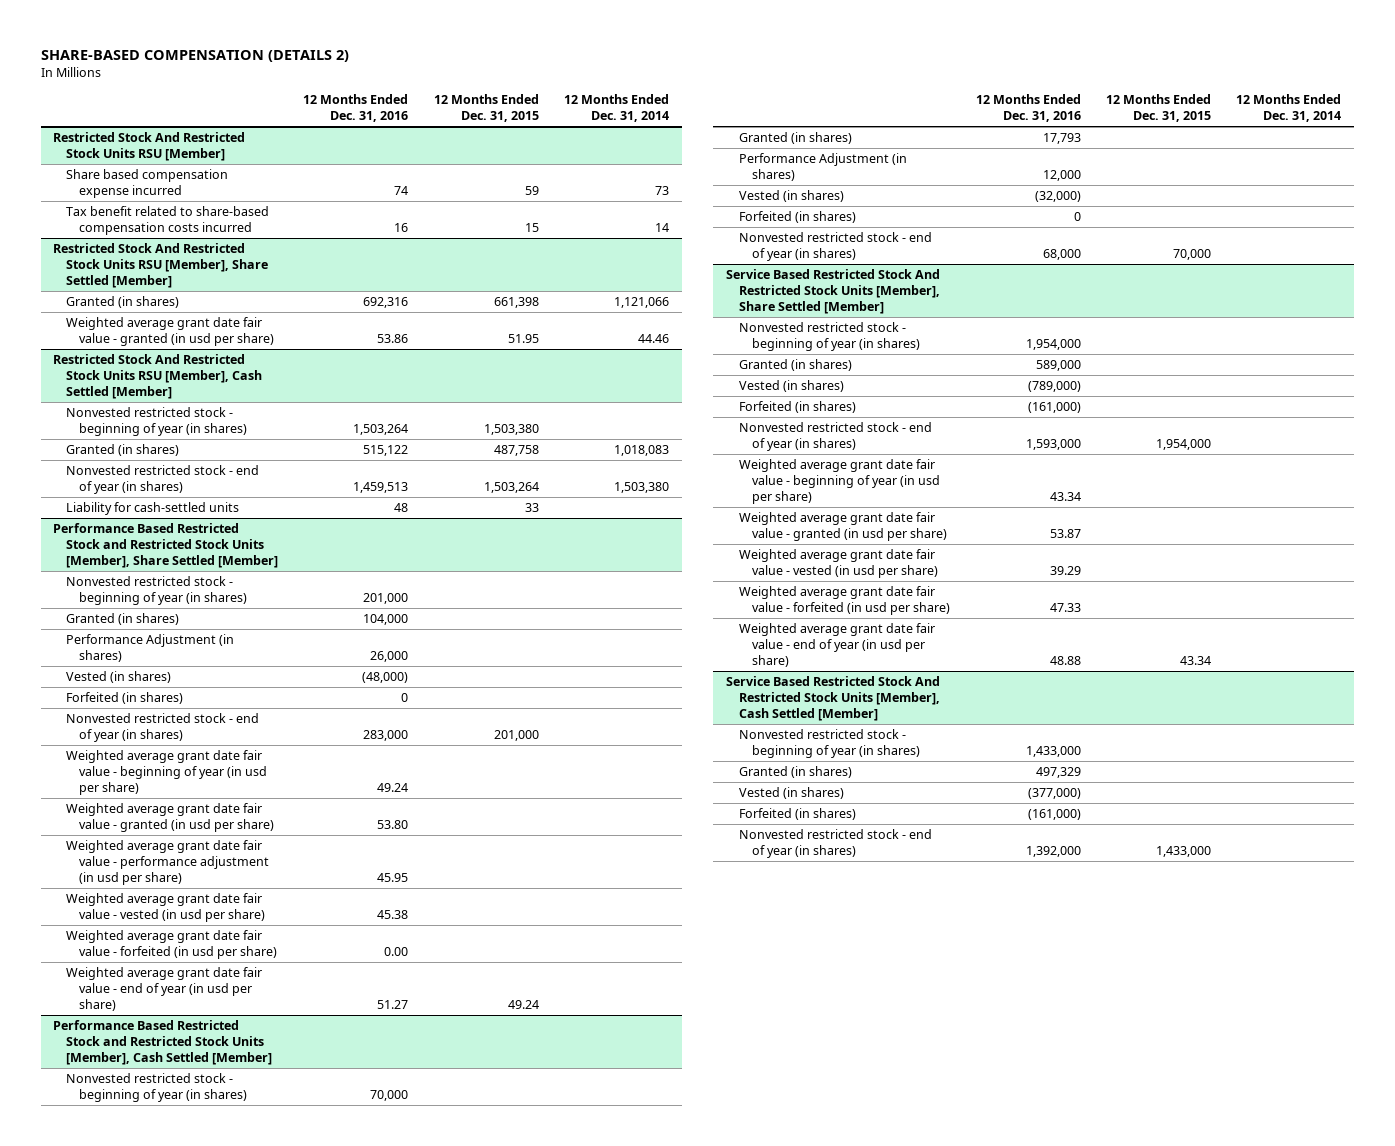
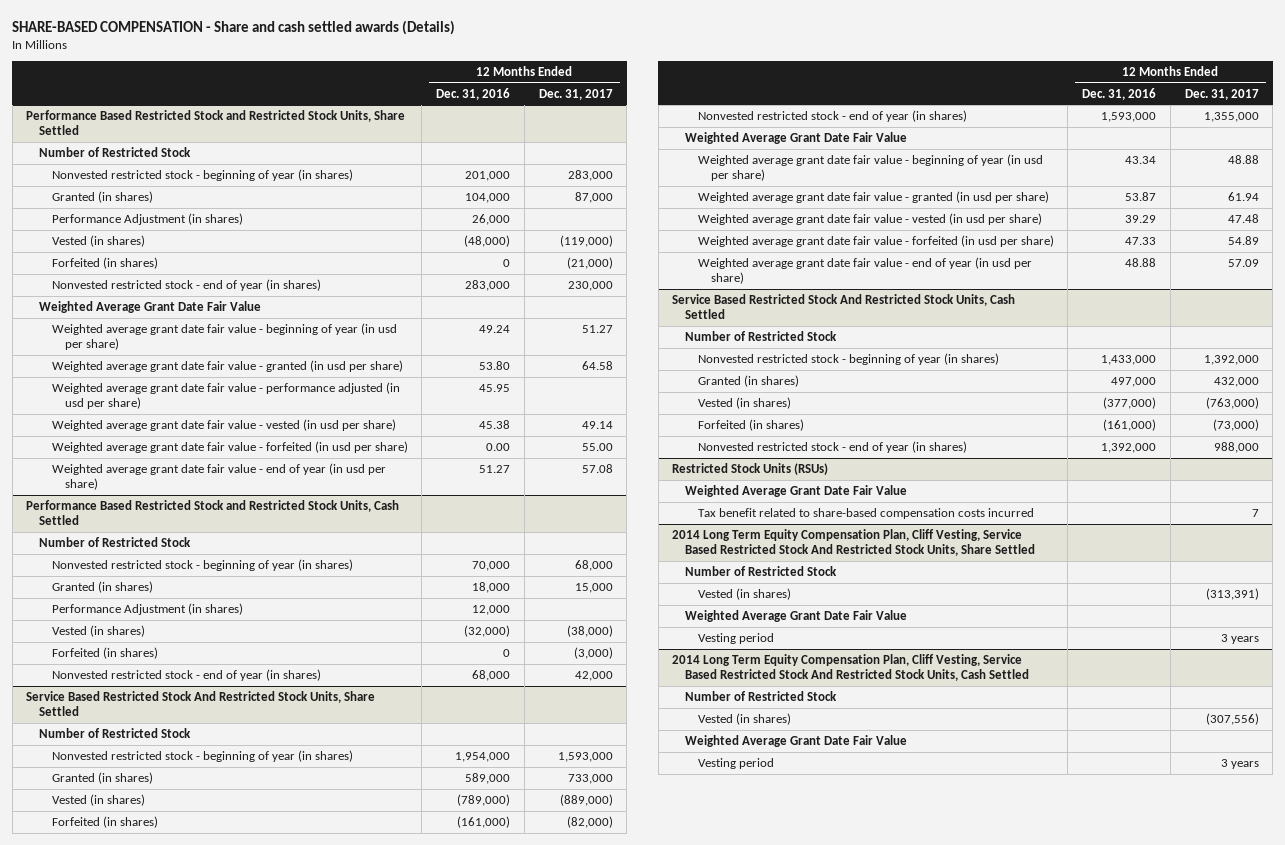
- SHARE-BASED COMPENSATION (DETAILS 2)
+ SHARE-BASED COMPENSATION - Share and cash settled awards (Details)
- | 12 Months Ended Dec. 31, 2016 | 12 Months Ended Dec. 31, 2015 | 12 Months Ended Dec. 31, 2014
+ | 12 Months Ended Dec. 31, 2016 | 12 Months Ended Dec. 31, 2017
- Restricted Stock And Restricted Stock Units RSU [Member]
- Share based compensation expense incurred | 74 | 59 | 73
- Tax benefit related to share-based compensation costs incurred | 16 | 15 | 14
- Restricted Stock And Restricted Stock Units RSU [Member], Share Settled [Member]
- Granted (in shares) | 692,316 | 661,398 | 1,121,066
- Weighted average grant date fair value - granted (in usd per share) | 53.86 | 51.95 | 44.46
- Restricted Stock And Restricted Stock Units RSU [Member], Cash Settled [Member]
- Nonvested restricted stock - beginning of year (in shares) | 1,503,264 | 1,503,380 |
- Granted (in shares) | 515,122 | 487,758 | 1,018,083
- Nonvested restricted stock - end of year (in shares) | 1,459,513 | 1,503,264 | 1,503,380
- Liability for cash-settled units | 48 | 33 |
- Performance Based Restricted Stock and Restricted Stock Units [Member], Share Settled [Member]
+ Performance Based Restricted Stock and Restricted Stock Units, Share Settled
+ Number of Restricted Stock
+ Weighted Average Grant Date Fair Value
- Weighted average grant date fair value - performance adjustment (in usd per share) | 45.95 | |
+ Weighted average grant date fair value - performance adjusted (in usd per share) | 45.95 |
- Performance Based Restricted Stock and Restricted Stock Units [Member], Cash Settled [Member]
+ Performance Based Restricted Stock and Restricted Stock Units, Cash Settled
+ Number of Restricted Stock
- Granted (in shares) | 17,793 | |
+ Granted (in shares) | 18,000 | 15,000
- Service Based Restricted Stock And Restricted Stock Units [Member], Share Settled [Member]
+ Service Based Restricted Stock And Restricted Stock Units, Share Settled
+ Number of Restricted Stock
+ Weighted Average Grant Date Fair Value
- Service Based Restricted Stock And Restricted Stock Units [Member], Cash Settled [Member]
+ Service Based Restricted Stock And Restricted Stock Units, Cash Settled
+ Number of Restricted Stock
- Granted (in shares) | 497,329 | |
+ Granted (in shares) | 497,000 | 432,000
+ Restricted Stock Units (RSUs)
+ Weighted Average Grant Date Fair Value
+ Tax benefit related to share-based compensation costs incurred | | 7
+ 2014 Long Term Equity Compensation Plan, Cliff Vesting, Service Based Restricted Stock And Restricted Stock Units, Share Settled
+ Number of Restricted Stock
+ Vested (in shares) | | (313,391)
+ Weighted Average Grant Date Fair Value
+ Vesting period | | 3 years
+ 2014 Long Term Equity Compensation Plan, Cliff Vesting, Service Based Restricted Stock And Restricted Stock Units, Cash Settled
+ Number of Restricted Stock
+ Vested (in shares) | | (307,556)
+ Weighted Average Grant Date Fair Value
+ Vesting period | | 3 years

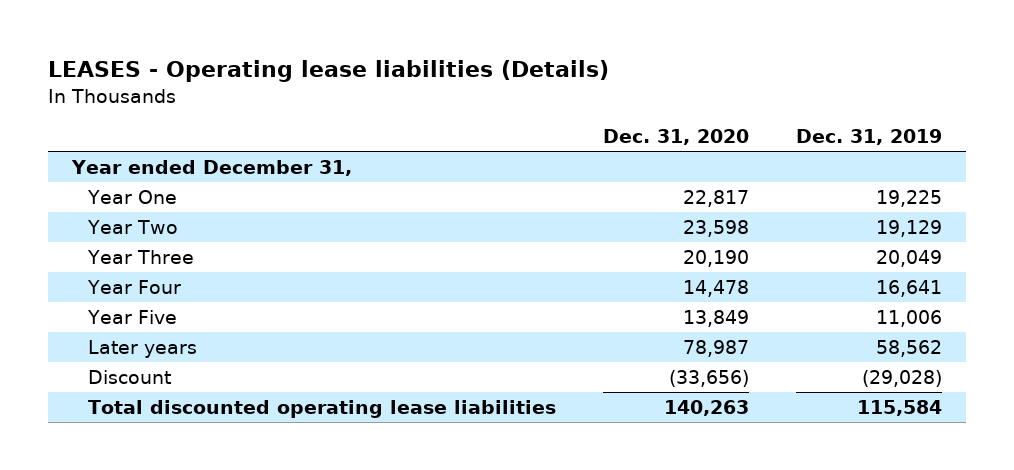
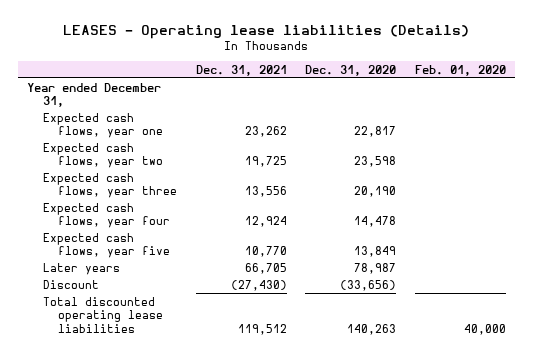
- | Dec. 31, 2020 | Dec. 31, 2019
+ | Dec. 31, 2021 | Dec. 31, 2020 | Feb. 01, 2020
- Year One | 22,817 | 19,225
- Year Two | 23,598 | 19,129
- Year Three | 20,190 | 20,049
- Year Four | 14,478 | 16,641
- Year Five | 13,849 | 11,006
+ Expected cash flows, year one | 23,262 | 22,817 |
+ Expected cash flows, year two | 19,725 | 23,598 |
+ Expected cash flows, year three | 13,556 | 20,190 |
+ Expected cash flows, year four | 12,924 | 14,478 |
+ Expected cash flows, year five | 10,770 | 13,849 |

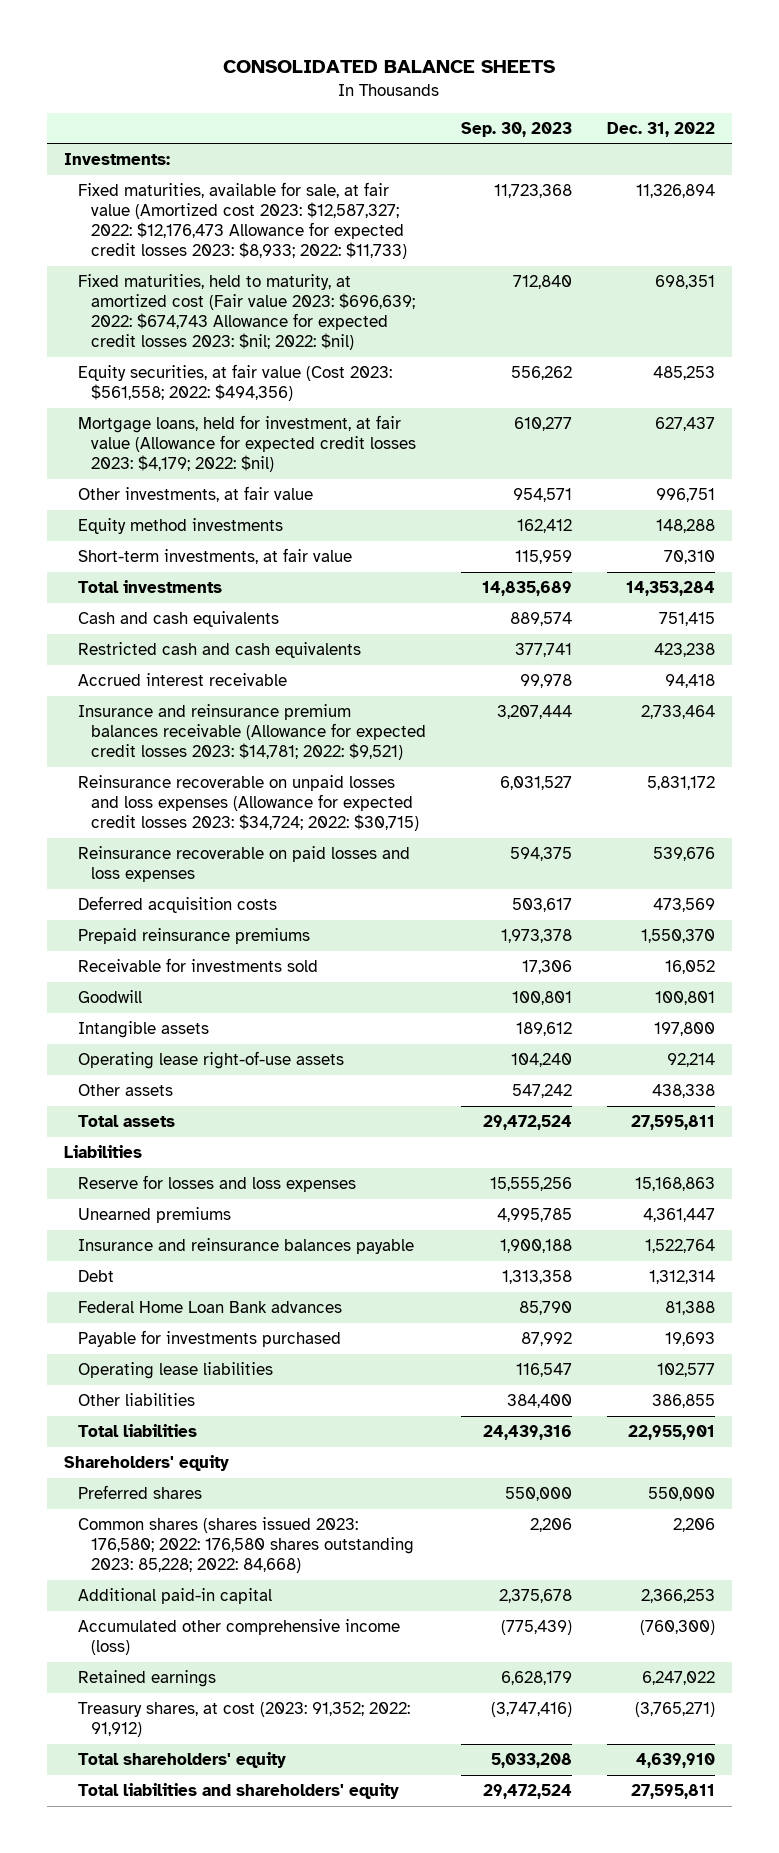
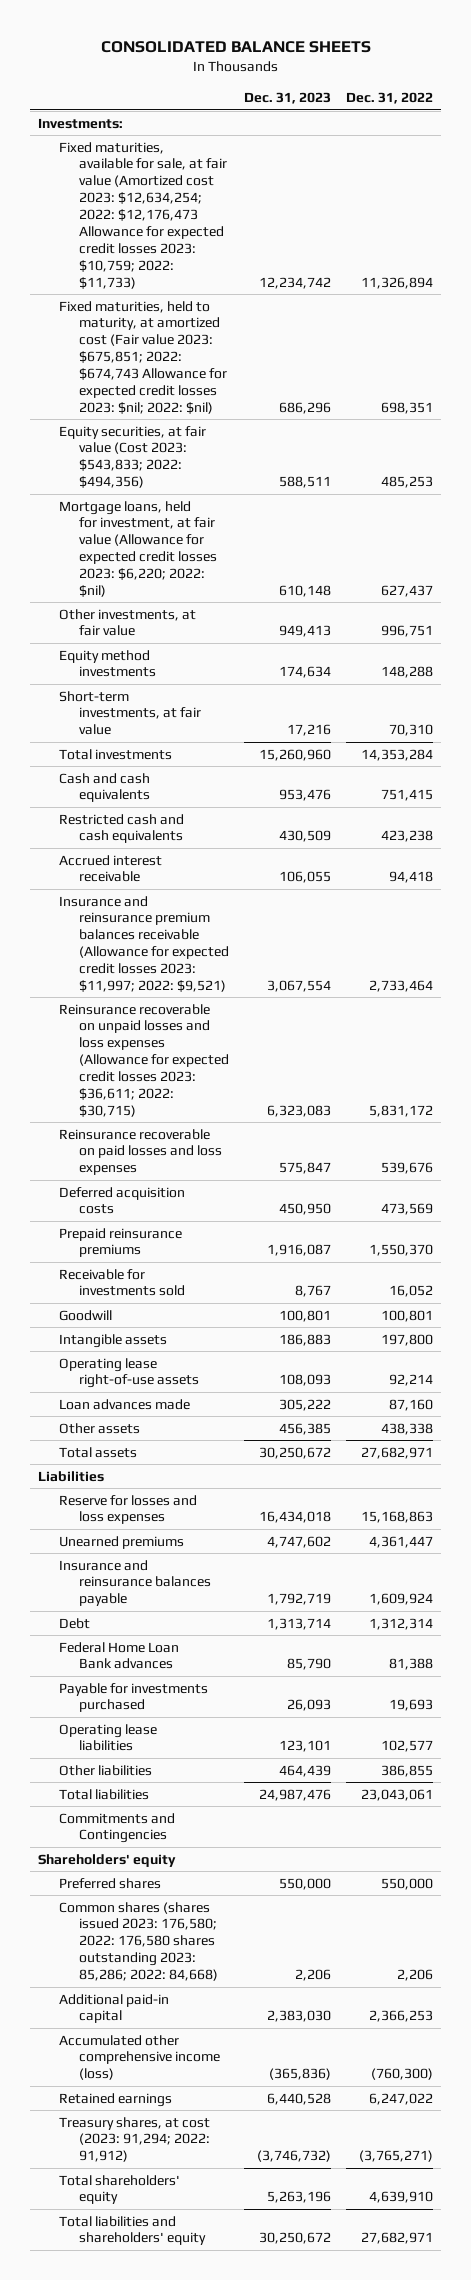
- | Sep. 30, 2023 | Dec. 31, 2022
+ | Dec. 31, 2023 | Dec. 31, 2022
- Fixed maturities, available for sale, at fair value (Amortized cost 2023: $12,587,327; 2022: $12,176,473 Allowance for expected credit losses 2023: $8,933; 2022: $11,733) | 11,723,368 | 11,326,894
- Fixed maturities, held to maturity, at amortized cost (Fair value 2023: $696,639; 2022: $674,743 Allowance for expected credit losses 2023: $nil; 2022: $nil) | 712,840 | 698,351
- Equity securities, at fair value (Cost 2023: $561,558; 2022: $494,356) | 556,262 | 485,253
- Mortgage loans, held for investment, at fair value (Allowance for expected credit losses 2023: $4,179; 2022: $nil) | 610,277 | 627,437
+ Fixed maturities, available for sale, at fair value (Amortized cost 2023: $12,634,254; 2022: $12,176,473 Allowance for expected credit losses 2023: $10,759; 2022: $11,733) | 12,234,742 | 11,326,894
+ Fixed maturities, held to maturity, at amortized cost (Fair value 2023: $675,851; 2022: $674,743 Allowance for expected credit losses 2023: $nil; 2022: $nil) | 686,296 | 698,351
+ Equity securities, at fair value (Cost 2023: $543,833; 2022: $494,356) | 588,511 | 485,253
+ Mortgage loans, held for investment, at fair value (Allowance for expected credit losses 2023: $6,220; 2022: $nil) | 610,148 | 627,437
- Insurance and reinsurance premium balances receivable (Allowance for expected credit losses 2023: $14,781; 2022: $9,521) | 3,207,444 | 2,733,464
- Reinsurance recoverable on unpaid losses and loss expenses (Allowance for expected credit losses 2023: $34,724; 2022: $30,715) | 6,031,527 | 5,831,172
+ Insurance and reinsurance premium balances receivable (Allowance for expected credit losses 2023: $11,997; 2022: $9,521) | 3,067,554 | 2,733,464
+ Reinsurance recoverable on unpaid losses and loss expenses (Allowance for expected credit losses 2023: $36,611; 2022: $30,715) | 6,323,083 | 5,831,172
+ Loan advances made | 305,222 | 87,160
- Total assets | 29,472,524 | 27,595,811
+ Total assets | 30,250,672 | 27,682,971
- Insurance and reinsurance balances payable | 1,900,188 | 1,522,764
+ Insurance and reinsurance balances payable | 1,792,719 | 1,609,924
- Total liabilities | 24,439,316 | 22,955,901
+ Total liabilities | 24,987,476 | 23,043,061
+ Commitments and Contingencies
- Common shares (shares issued 2023: 176,580; 2022: 176,580 shares outstanding 2023: 85,228; 2022: 84,668) | 2,206 | 2,206
+ Common shares (shares issued 2023: 176,580; 2022: 176,580 shares outstanding 2023: 85,286; 2022: 84,668) | 2,206 | 2,206
- Treasury shares, at cost (2023: 91,352; 2022: 91,912) | (3,747,416) | (3,765,271)
+ Treasury shares, at cost (2023: 91,294; 2022: 91,912) | (3,746,732) | (3,765,271)
- Total liabilities and shareholders' equity | 29,472,524 | 27,595,811
+ Total liabilities and shareholders' equity | 30,250,672 | 27,682,971

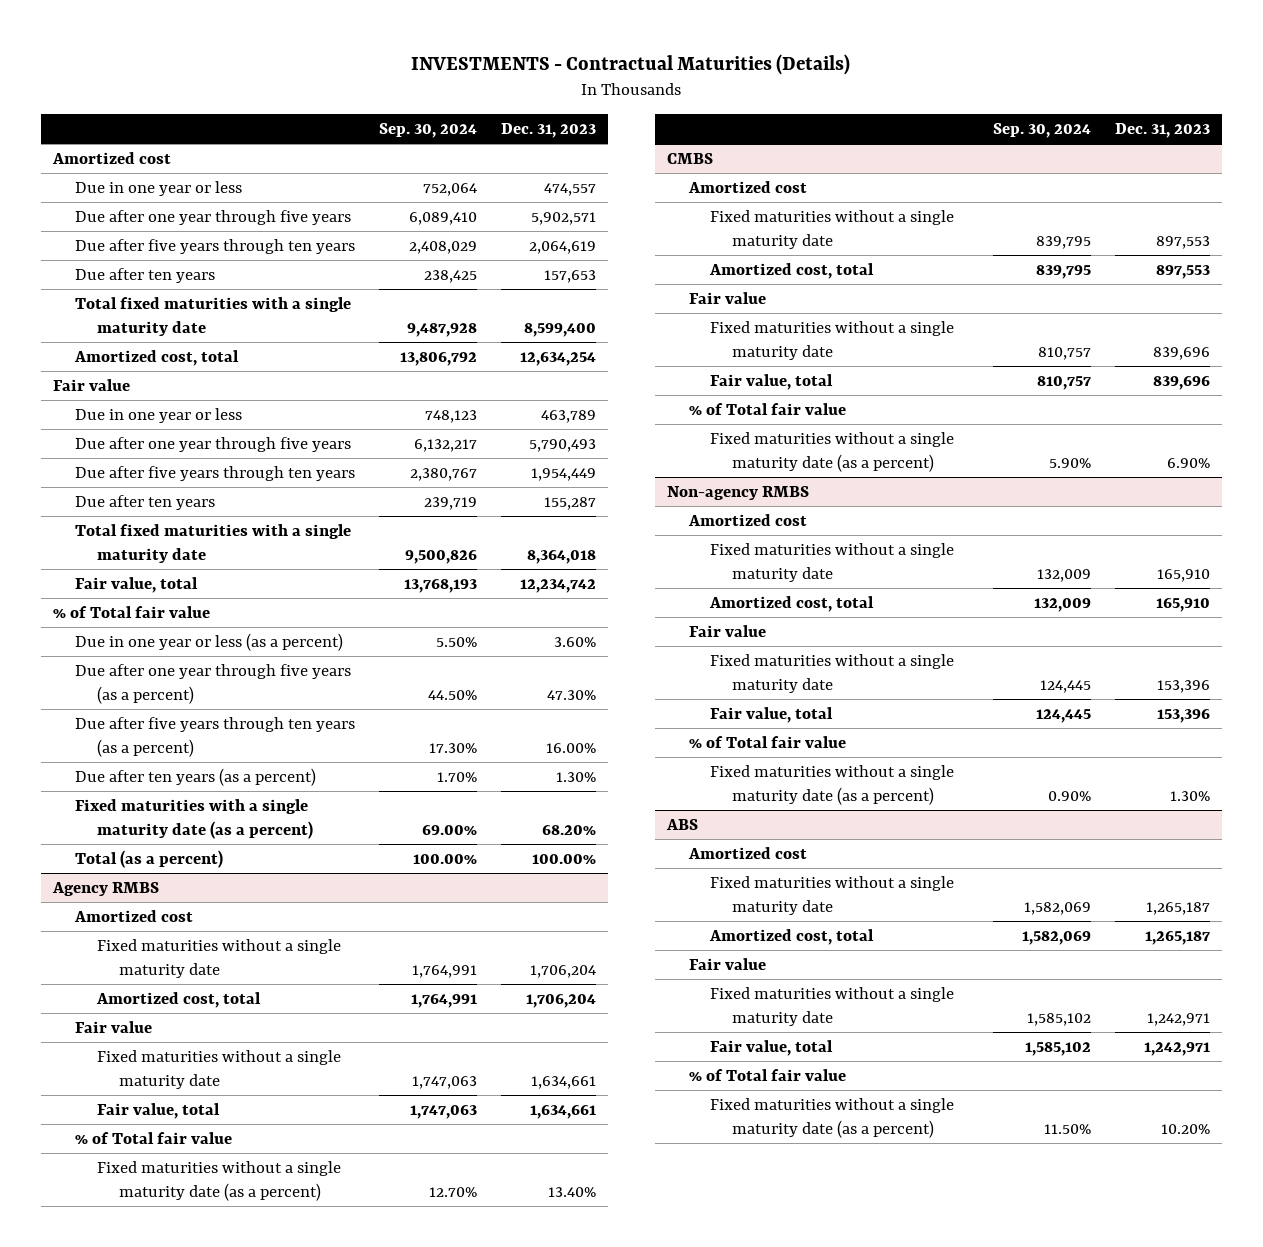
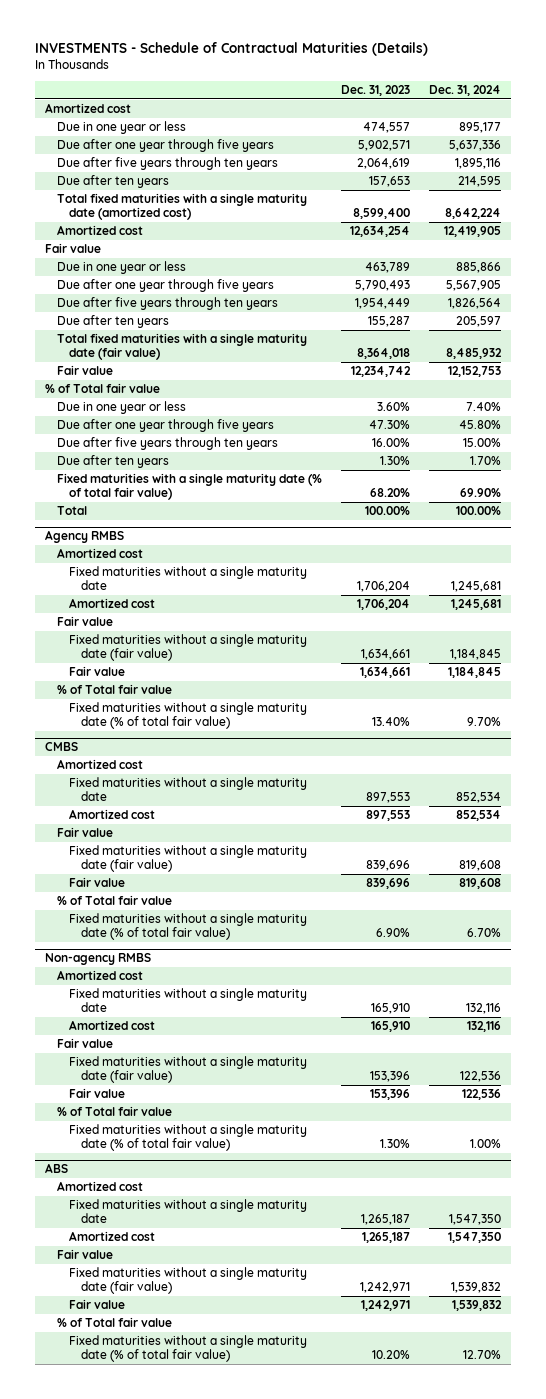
- INVESTMENTS - Contractual Maturities (Details)
+ INVESTMENTS - Schedule of Contractual Maturities (Details)
- | Sep. 30, 2024 | Dec. 31, 2023
+ | Dec. 31, 2023 | Dec. 31, 2024
- Total fixed maturities with a single maturity date | 9,487,928 | 8,599,400
- Amortized cost, total | 13,806,792 | 12,634,254
+ Total fixed maturities with a single maturity date (amortized cost) | 8,599,400 | 8,642,224
+ Amortized cost | 12,634,254 | 12,419,905
- Total fixed maturities with a single maturity date | 9,500,826 | 8,364,018
- Fair value, total | 13,768,193 | 12,234,742
+ Total fixed maturities with a single maturity date (fair value) | 8,364,018 | 8,485,932
+ Fair value | 12,234,742 | 12,152,753
- Due in one year or less (as a percent) | 5.50% | 3.60%
- Due after one year through five years (as a percent) | 44.50% | 47.30%
- Due after five years through ten years (as a percent) | 17.30% | 16.00%
- Due after ten years (as a percent) | 1.70% | 1.30%
- Fixed maturities with a single maturity date (as a percent) | 69.00% | 68.20%
- Total (as a percent) | 100.00% | 100.00%
+ Due in one year or less | 3.60% | 7.40%
+ Due after one year through five years | 47.30% | 45.80%
+ Due after five years through ten years | 16.00% | 15.00%
+ Due after ten years | 1.30% | 1.70%
+ Fixed maturities with a single maturity date (% of total fair value) | 68.20% | 69.90%
+ Total | 100.00% | 100.00%
@ Agency RMBS
- Amortized cost, total | 1,764,991 | 1,706,204
+ Amortized cost | 1,706,204 | 1,245,681
- Fixed maturities without a single maturity date | 1,747,063 | 1,634,661
- Fair value, total | 1,747,063 | 1,634,661
+ Fixed maturities without a single maturity date (fair value) | 1,634,661 | 1,184,845
+ Fair value | 1,634,661 | 1,184,845
- Fixed maturities without a single maturity date (as a percent) | 12.70% | 13.40%
+ Fixed maturities without a single maturity date (% of total fair value) | 13.40% | 9.70%
@ CMBS
- Amortized cost, total | 839,795 | 897,553
+ Amortized cost | 897,553 | 852,534
- Fixed maturities without a single maturity date | 810,757 | 839,696
- Fair value, total | 810,757 | 839,696
+ Fixed maturities without a single maturity date (fair value) | 839,696 | 819,608
+ Fair value | 839,696 | 819,608
- Fixed maturities without a single maturity date (as a percent) | 5.90% | 6.90%
+ Fixed maturities without a single maturity date (% of total fair value) | 6.90% | 6.70%
@ Non-agency RMBS
- Amortized cost, total | 132,009 | 165,910
+ Amortized cost | 165,910 | 132,116
- Fixed maturities without a single maturity date | 124,445 | 153,396
- Fair value, total | 124,445 | 153,396
+ Fixed maturities without a single maturity date (fair value) | 153,396 | 122,536
+ Fair value | 153,396 | 122,536
- Fixed maturities without a single maturity date (as a percent) | 0.90% | 1.30%
+ Fixed maturities without a single maturity date (% of total fair value) | 1.30% | 1.00%
@ ABS
- Amortized cost, total | 1,582,069 | 1,265,187
+ Amortized cost | 1,265,187 | 1,547,350
- Fixed maturities without a single maturity date | 1,585,102 | 1,242,971
- Fair value, total | 1,585,102 | 1,242,971
+ Fixed maturities without a single maturity date (fair value) | 1,242,971 | 1,539,832
+ Fair value | 1,242,971 | 1,539,832
- Fixed maturities without a single maturity date (as a percent) | 11.50% | 10.20%
+ Fixed maturities without a single maturity date (% of total fair value) | 10.20% | 12.70%

